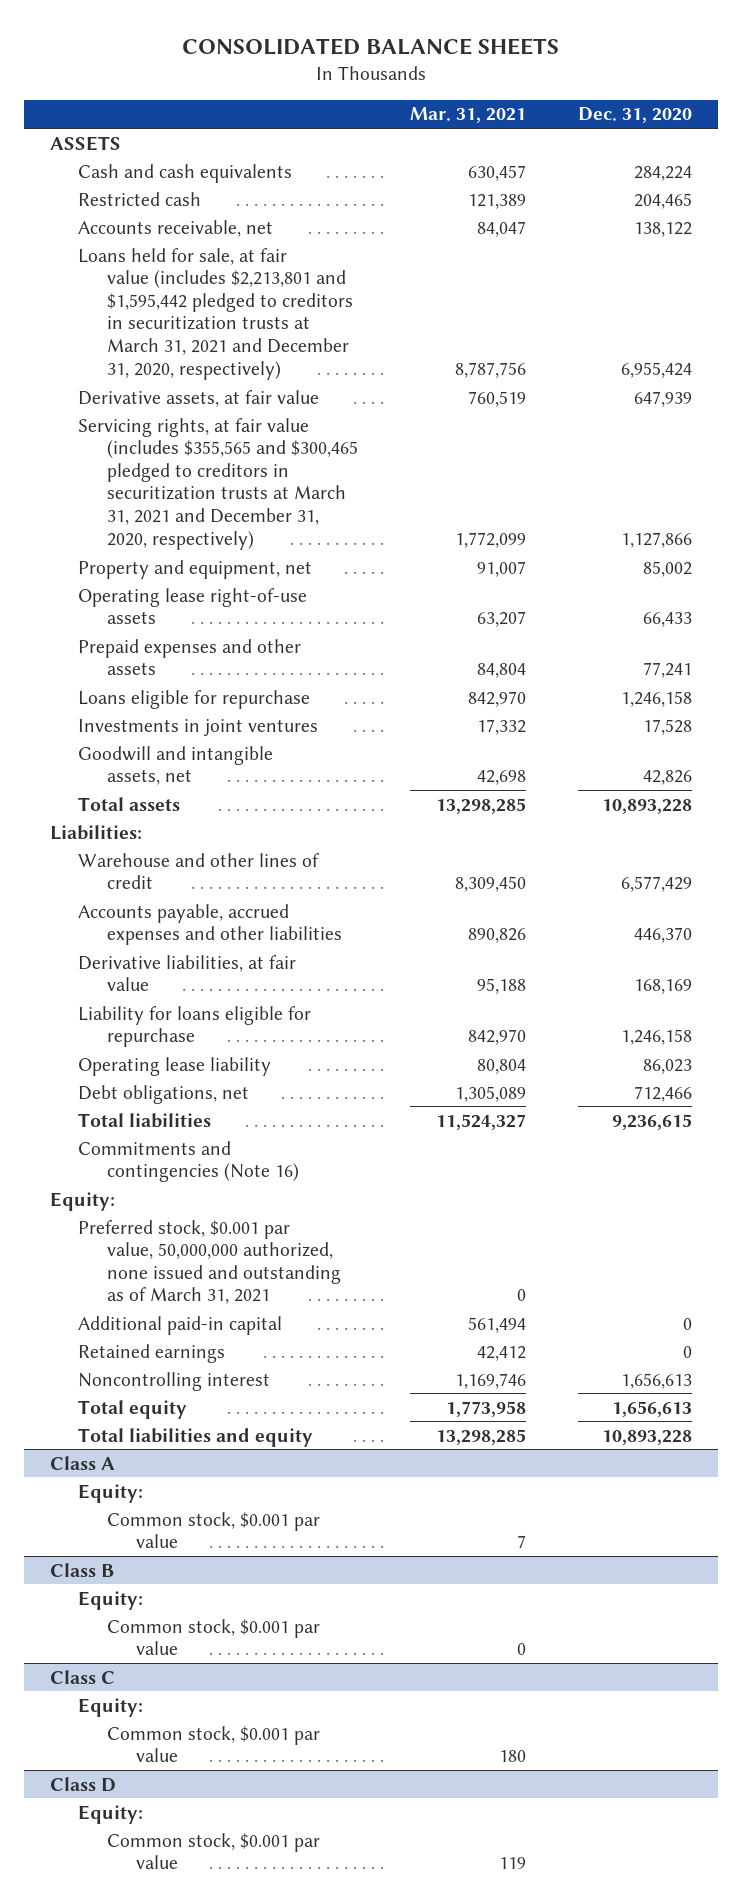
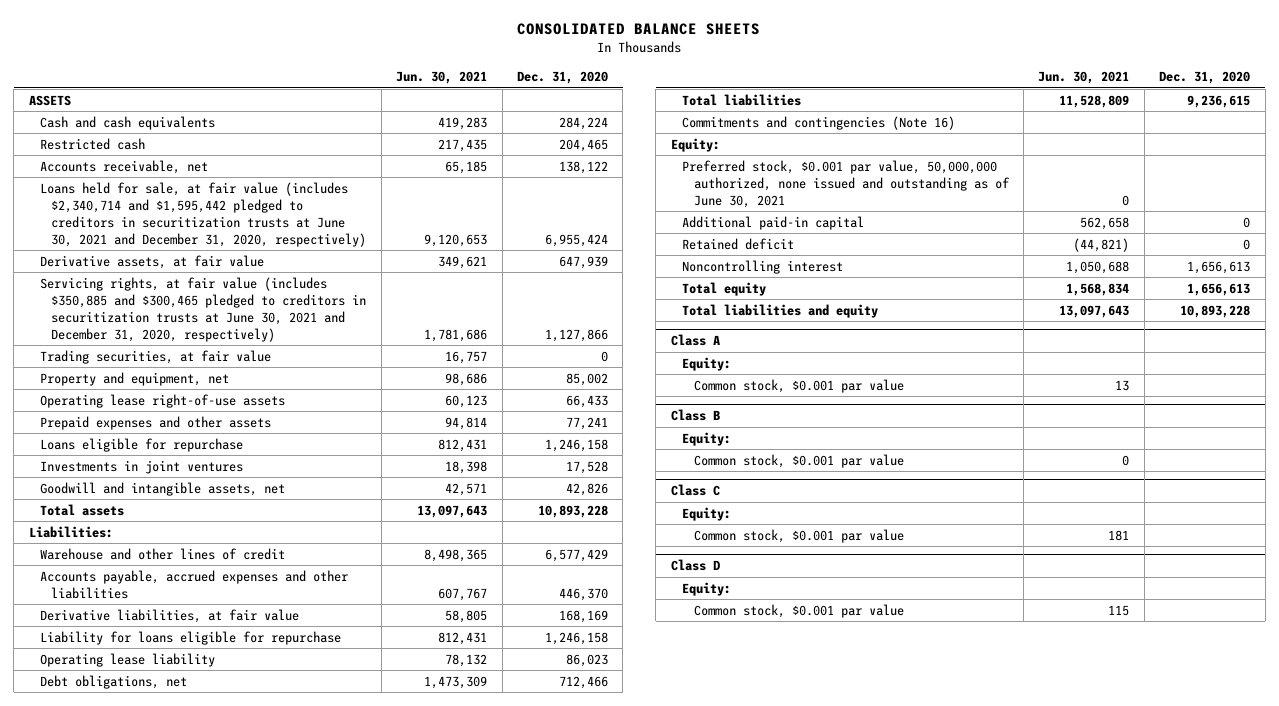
- | Mar. 31, 2021 | Dec. 31, 2020
+ | Jun. 30, 2021 | Dec. 31, 2020
- Loans held for sale, at fair value (includes $2,213,801 and $1,595,442 pledged to creditors in securitization trusts at March 31, 2021 and December 31, 2020, respectively) | 8,787,756 | 6,955,424
+ Loans held for sale, at fair value (includes $2,340,714 and $1,595,442 pledged to creditors in securitization trusts at June 30, 2021 and December 31, 2020, respectively) | 9,120,653 | 6,955,424
- Servicing rights, at fair value (includes $355,565 and $300,465 pledged to creditors in securitization trusts at March 31, 2021 and December 31, 2020, respectively) | 1,772,099 | 1,127,866
+ Servicing rights, at fair value (includes $350,885 and $300,465 pledged to creditors in securitization trusts at June 30, 2021 and December 31, 2020, respectively) | 1,781,686 | 1,127,866
+ Trading securities, at fair value | 16,757 | 0
- Preferred stock, $0.001 par value, 50,000,000 authorized, none issued and outstanding as of March 31, 2021 | 0 |
+ Preferred stock, $0.001 par value, 50,000,000 authorized, none issued and outstanding as of June 30, 2021 | 0 |
- Retained earnings | 42,412 | 0
+ Retained deficit | (44,821) | 0

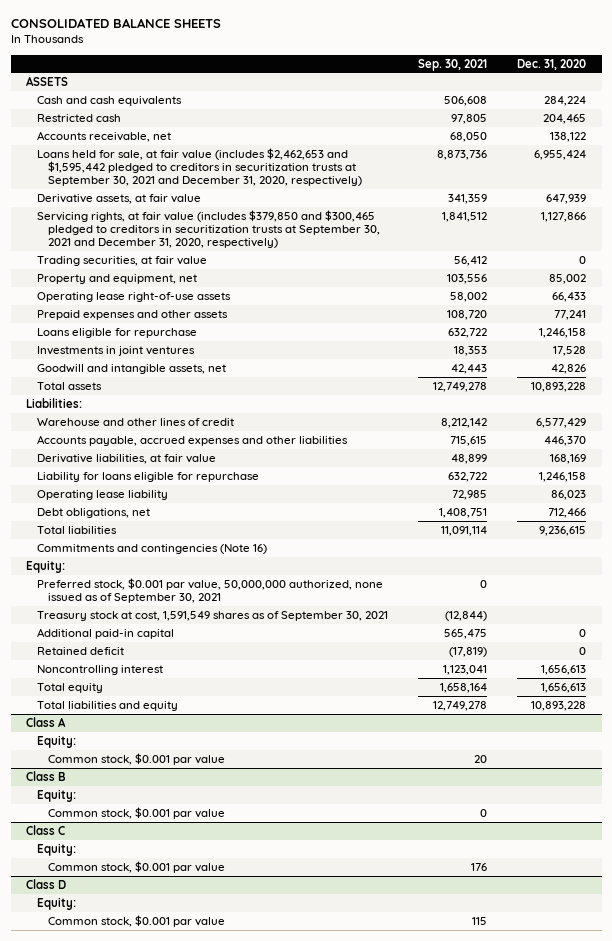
- | Jun. 30, 2021 | Dec. 31, 2020
+ | Sep. 30, 2021 | Dec. 31, 2020
- Loans held for sale, at fair value (includes $2,340,714 and $1,595,442 pledged to creditors in securitization trusts at June 30, 2021 and December 31, 2020, respectively) | 9,120,653 | 6,955,424
+ Loans held for sale, at fair value (includes $2,462,653 and $1,595,442 pledged to creditors in securitization trusts at September 30, 2021 and December 31, 2020, respectively) | 8,873,736 | 6,955,424
- Servicing rights, at fair value (includes $350,885 and $300,465 pledged to creditors in securitization trusts at June 30, 2021 and December 31, 2020, respectively) | 1,781,686 | 1,127,866
+ Servicing rights, at fair value (includes $379,850 and $300,465 pledged to creditors in securitization trusts at September 30, 2021 and December 31, 2020, respectively) | 1,841,512 | 1,127,866
- Preferred stock, $0.001 par value, 50,000,000 authorized, none issued and outstanding as of June 30, 2021 | 0 |
+ Preferred stock, $0.001 par value, 50,000,000 authorized, none issued as of September 30, 2021 | 0 |
+ Treasury stock at cost, 1,591,549 shares as of September 30, 2021 | (12,844) |

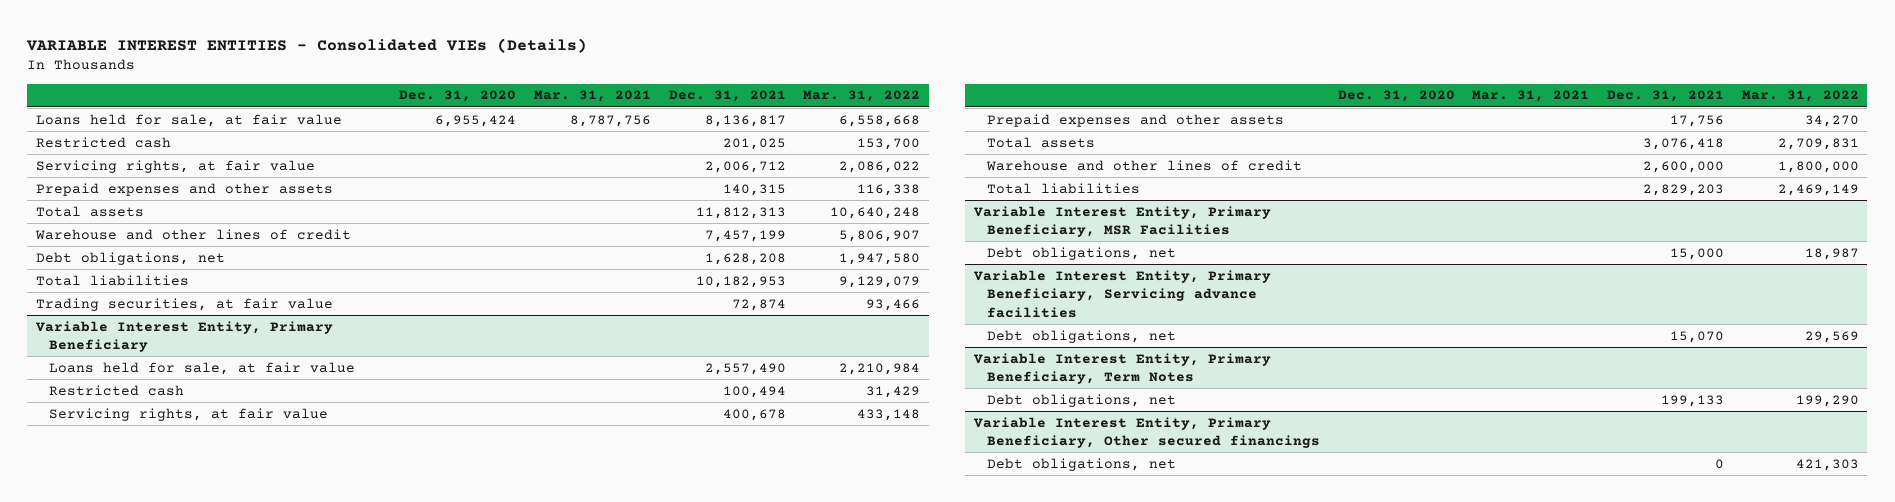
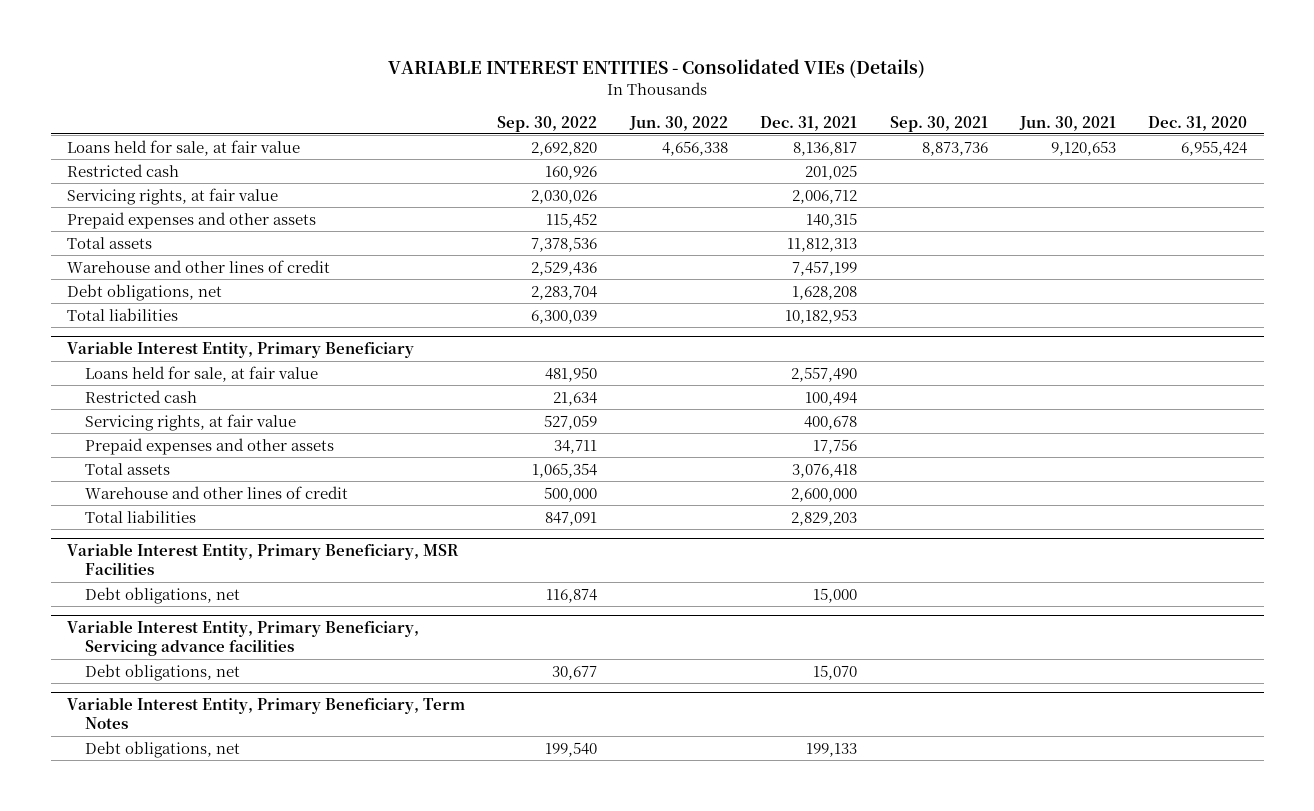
- | Dec. 31, 2020 | Mar. 31, 2021 | Dec. 31, 2021 | Mar. 31, 2022
+ | Sep. 30, 2022 | Jun. 30, 2022 | Dec. 31, 2021 | Sep. 30, 2021 | Jun. 30, 2021 | Dec. 31, 2020
- Trading securities, at fair value | | | 72,874 | 93,466
- Variable Interest Entity, Primary Beneficiary, Other secured financings
- Debt obligations, net | | | 0 | 421,303

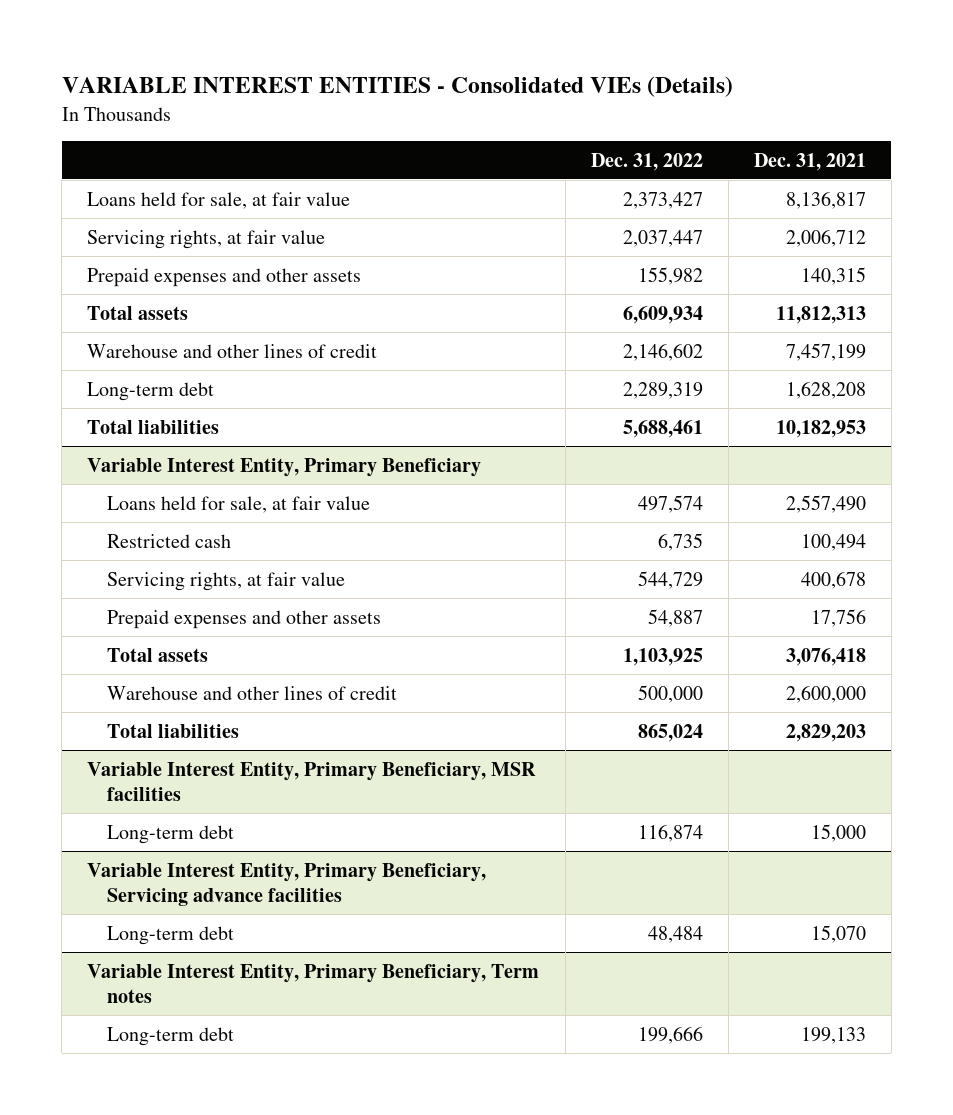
- | Sep. 30, 2022 | Jun. 30, 2022 | Dec. 31, 2021 | Sep. 30, 2021 | Jun. 30, 2021 | Dec. 31, 2020
+ | Dec. 31, 2022 | Dec. 31, 2021
- Restricted cash | 160,926 | | 201,025 | | |
- Debt obligations, net | 2,283,704 | | 1,628,208 | | |
+ Long-term debt | 2,289,319 | 1,628,208
- Variable Interest Entity, Primary Beneficiary, MSR Facilities
- Debt obligations, net | 116,874 | | 15,000 | | |
+ Variable Interest Entity, Primary Beneficiary, MSR facilities
+ Long-term debt | 116,874 | 15,000
@ Variable Interest Entity, Primary Beneficiary, Servicing advance facilities
- Debt obligations, net | 30,677 | | 15,070 | | |
- Variable Interest Entity, Primary Beneficiary, Term Notes
- Debt obligations, net | 199,540 | | 199,133 | | |
@ Variable Interest Entity, Primary Beneficiary, Servicing advance facilities
+ Long-term debt | 48,484 | 15,070
+ Variable Interest Entity, Primary Beneficiary, Term notes
+ Long-term debt | 199,666 | 199,133

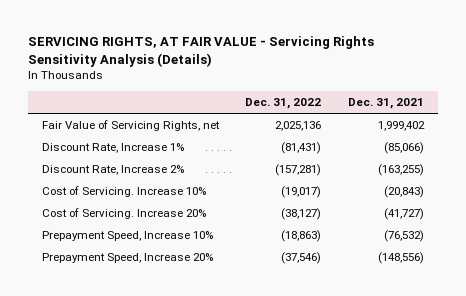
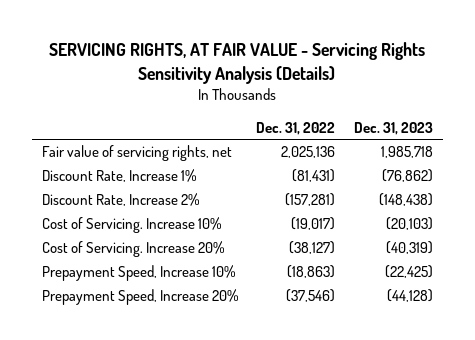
- | Dec. 31, 2022 | Dec. 31, 2021
+ | Dec. 31, 2022 | Dec. 31, 2023
- Fair Value of Servicing Rights, net | 2,025,136 | 1,999,402
+ Fair value of servicing rights, net | 2,025,136 | 1,985,718

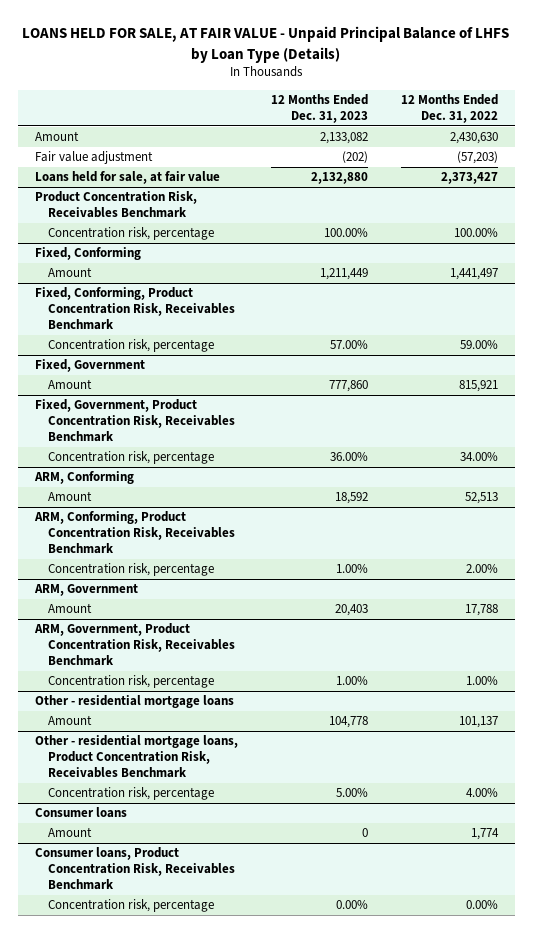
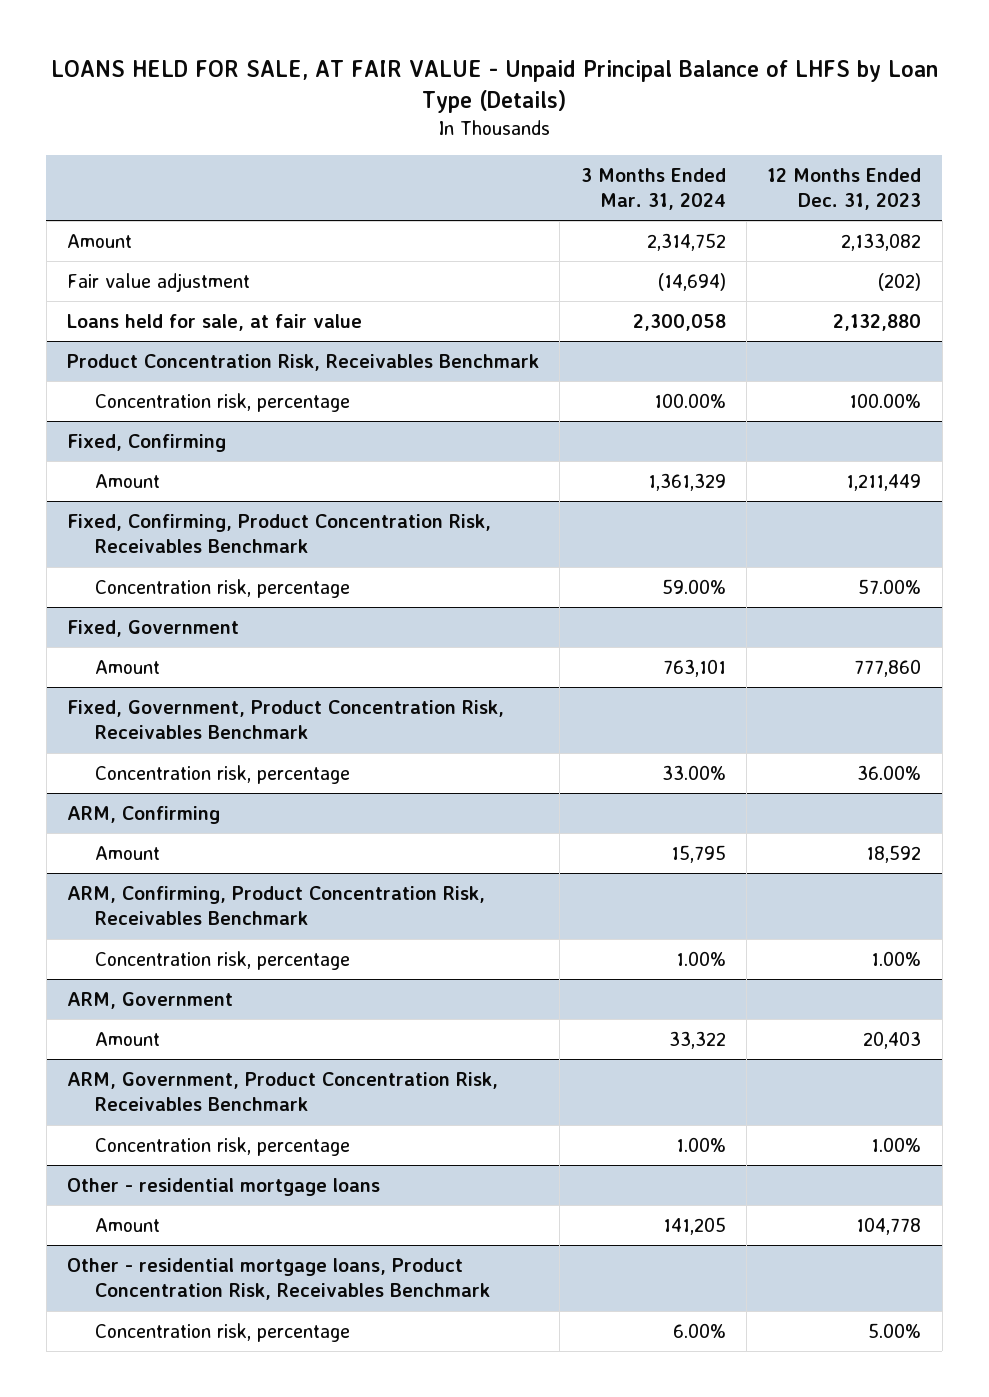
- | 12 Months Ended Dec. 31, 2023 | 12 Months Ended Dec. 31, 2022
+ | 3 Months Ended Mar. 31, 2024 | 12 Months Ended Dec. 31, 2023
- Fixed, Conforming
+ Fixed, Confirming
- Fixed, Conforming, Product Concentration Risk, Receivables Benchmark
+ Fixed, Confirming, Product Concentration Risk, Receivables Benchmark
- ARM, Conforming
+ ARM, Confirming
- ARM, Conforming, Product Concentration Risk, Receivables Benchmark
+ ARM, Confirming, Product Concentration Risk, Receivables Benchmark
- Consumer loans
- Amount | 0 | 1,774
- Consumer loans, Product Concentration Risk, Receivables Benchmark
- Concentration risk, percentage | 0.00% | 0.00%

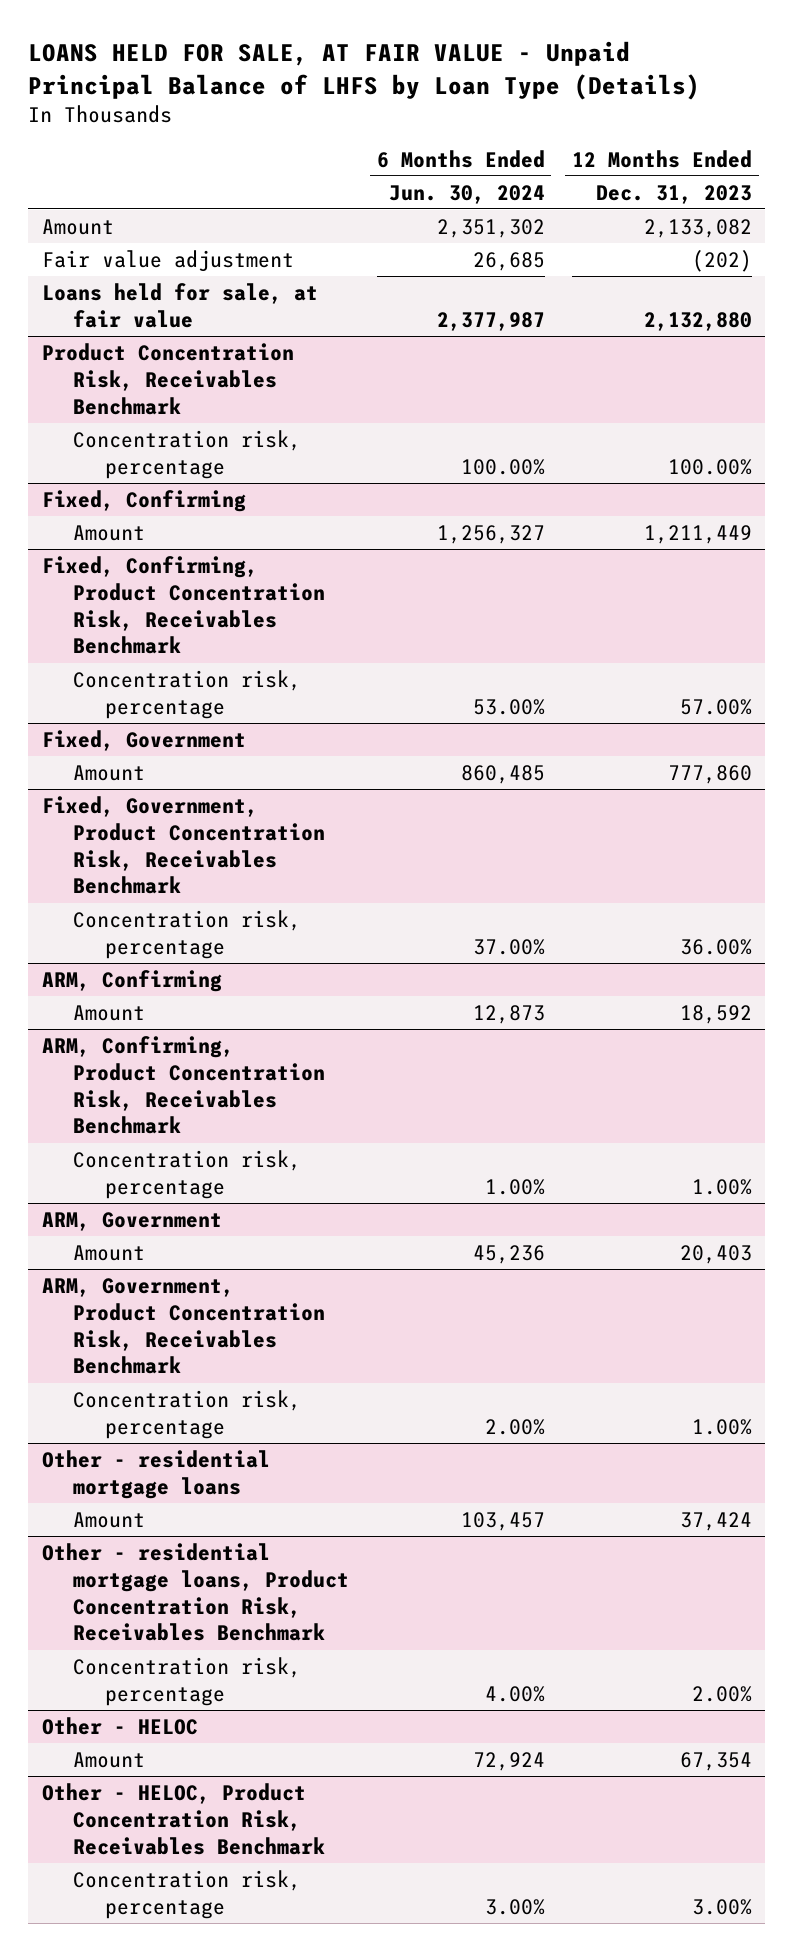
- | 3 Months Ended Mar. 31, 2024 | 12 Months Ended Dec. 31, 2023
+ | 6 Months Ended Jun. 30, 2024 | 12 Months Ended Dec. 31, 2023
@ Other - residential mortgage loans
- Amount | 141,205 | 104,778
+ Amount | 103,457 | 37,424
@ Other - residential mortgage loans, Product Concentration Risk, Receivables Benchmark
- Concentration risk, percentage | 6.00% | 5.00%
+ Concentration risk, percentage | 4.00% | 2.00%
+ Other - HELOC
+ Amount | 72,924 | 67,354
+ Other - HELOC, Product Concentration Risk, Receivables Benchmark
+ Concentration risk, percentage | 3.00% | 3.00%

